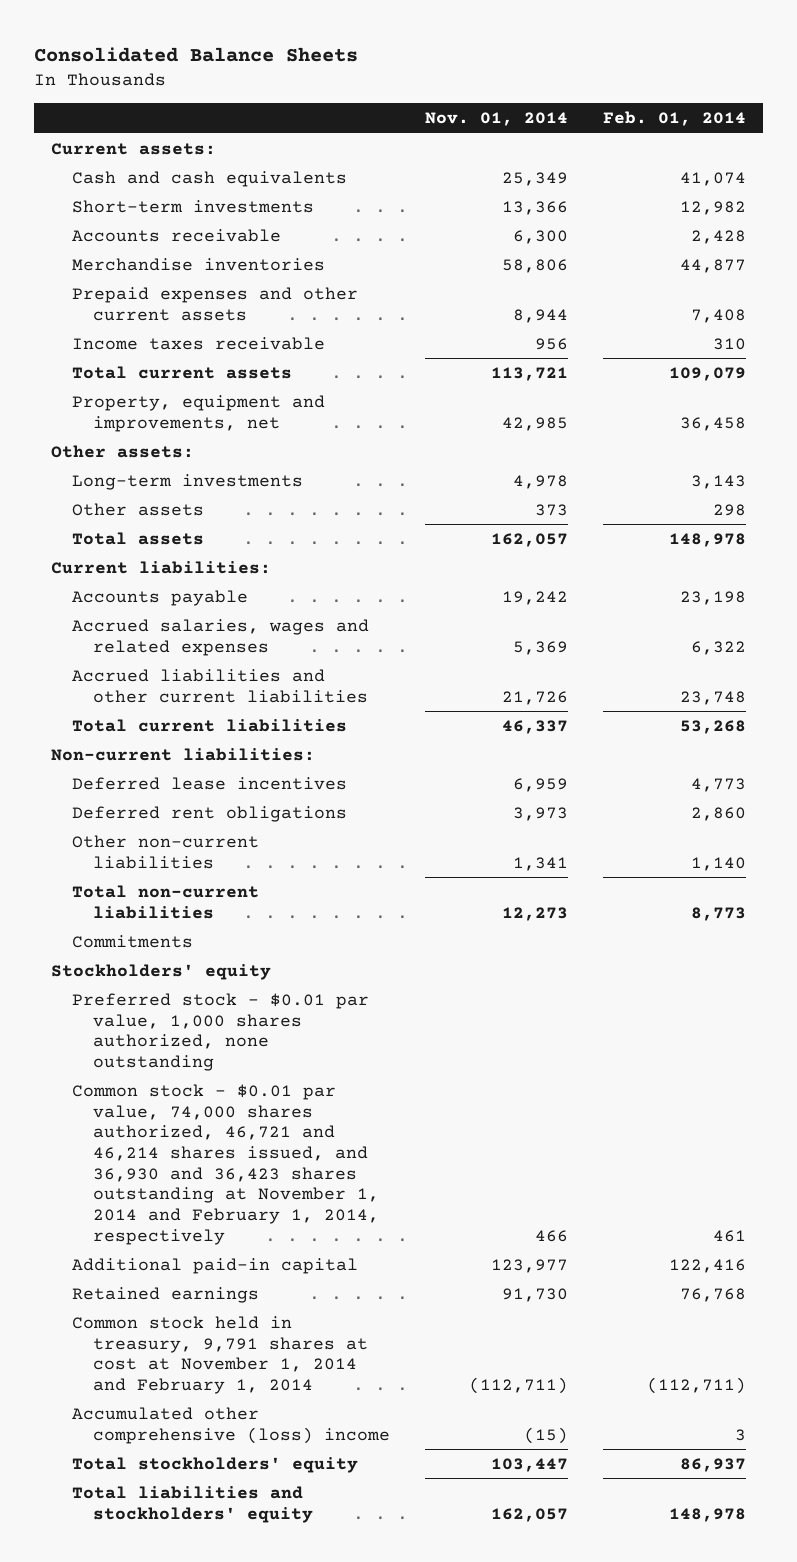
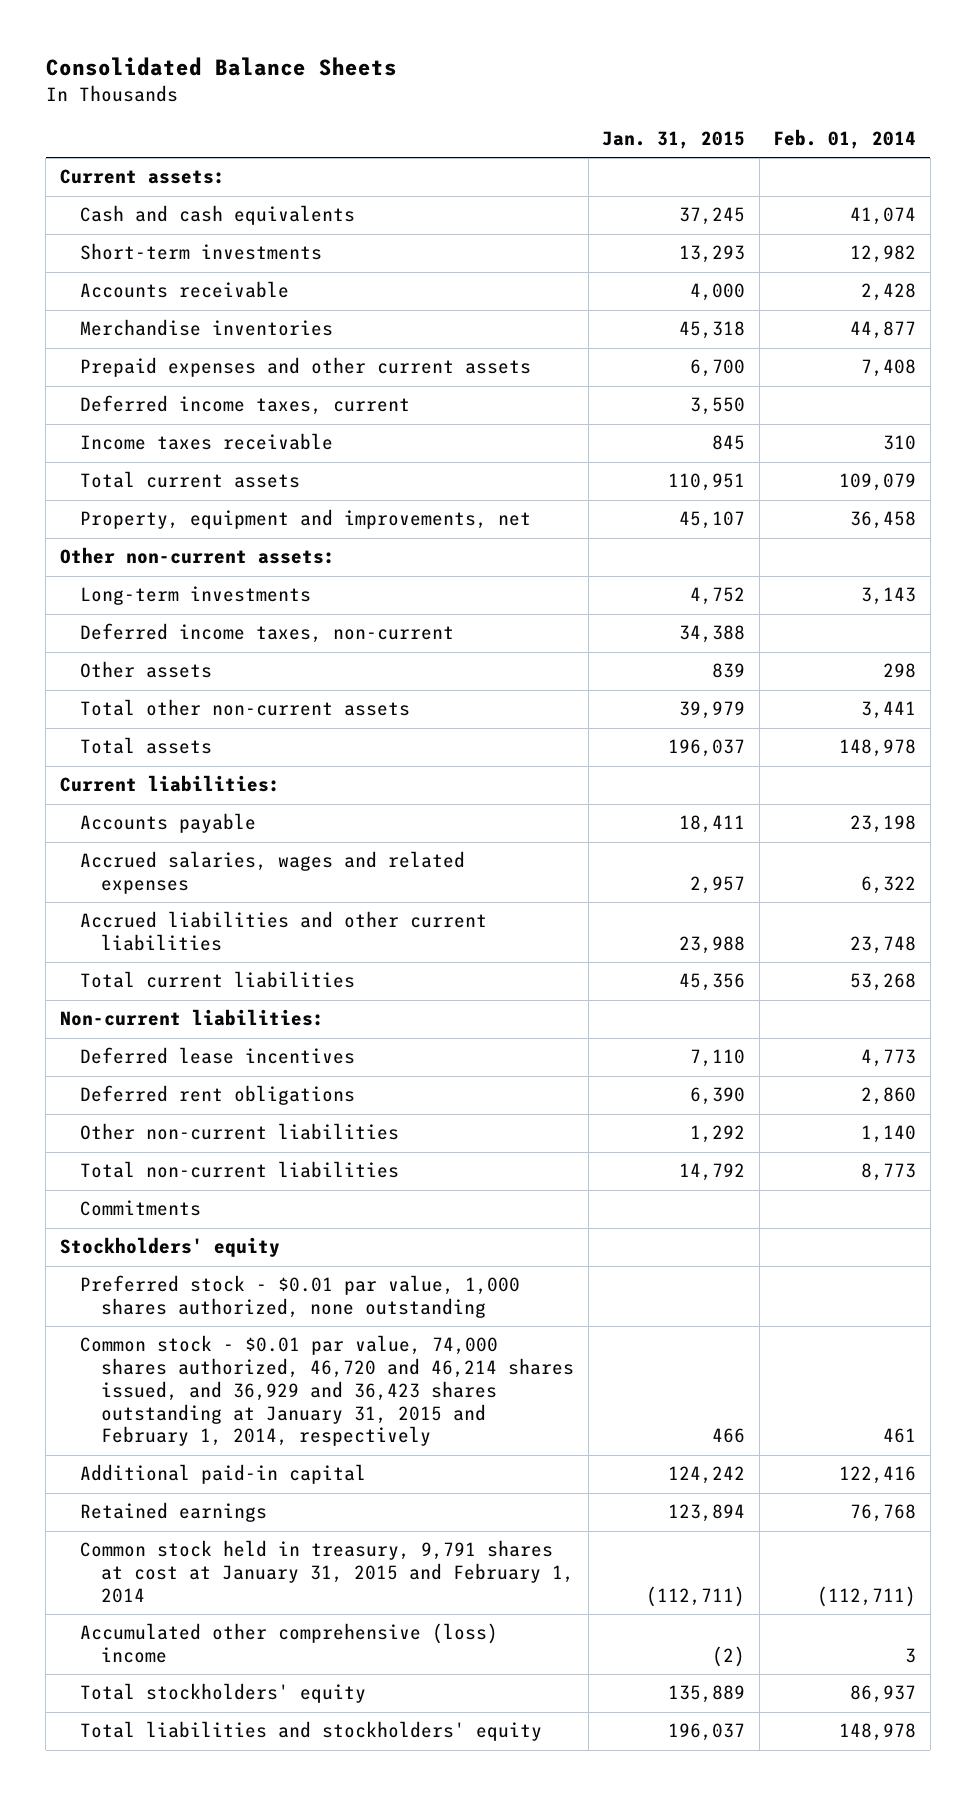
- | Nov. 01, 2014 | Feb. 01, 2014
+ | Jan. 31, 2015 | Feb. 01, 2014
+ Deferred income taxes, current | 3,550 |
- Other assets:
+ Other non-current assets:
+ Deferred income taxes, non-current | 34,388 |
+ Total other non-current assets | 39,979 | 3,441
- Common stock - $0.01 par value, 74,000 shares authorized, 46,721 and 46,214 shares issued, and 36,930 and 36,423 shares outstanding at November 1, 2014 and February 1, 2014, respectively | 466 | 461
+ Common stock - $0.01 par value, 74,000 shares authorized, 46,720 and 46,214 shares issued, and 36,929 and 36,423 shares outstanding at January 31, 2015 and February 1, 2014, respectively | 466 | 461
- Common stock held in treasury, 9,791 shares at cost at November 1, 2014 and February 1, 2014 | (112,711) | (112,711)
+ Common stock held in treasury, 9,791 shares at cost at January 31, 2015 and February 1, 2014 | (112,711) | (112,711)

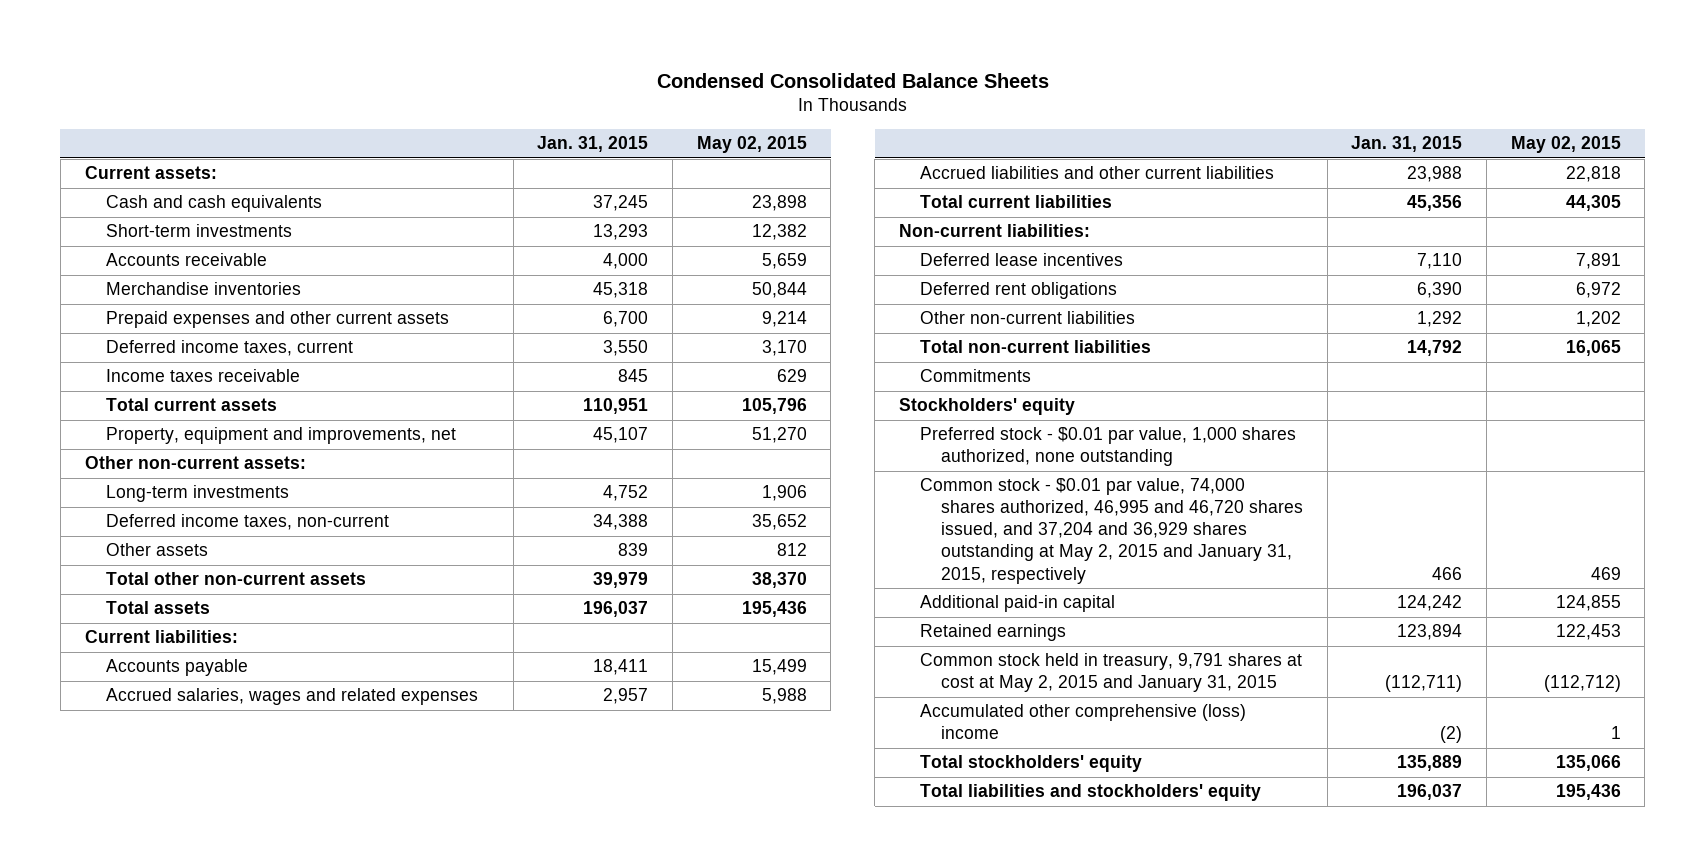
- Consolidated Balance Sheets
+ Condensed Consolidated Balance Sheets
- | Jan. 31, 2015 | Feb. 01, 2014
+ | Jan. 31, 2015 | May 02, 2015
- Common stock - $0.01 par value, 74,000 shares authorized, 46,720 and 46,214 shares issued, and 36,929 and 36,423 shares outstanding at January 31, 2015 and February 1, 2014, respectively | 466 | 461
+ Common stock - $0.01 par value, 74,000 shares authorized, 46,995 and 46,720 shares issued, and 37,204 and 36,929 shares outstanding at May 2, 2015 and January 31, 2015, respectively | 466 | 469
- Common stock held in treasury, 9,791 shares at cost at January 31, 2015 and February 1, 2014 | (112,711) | (112,711)
+ Common stock held in treasury, 9,791 shares at cost at May 2, 2015 and January 31, 2015 | (112,711) | (112,712)

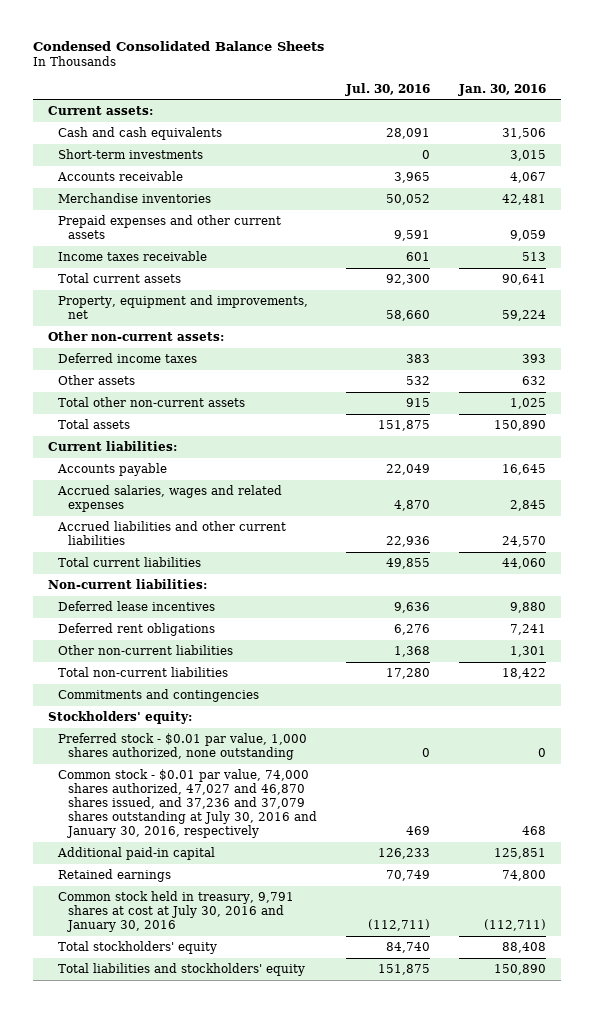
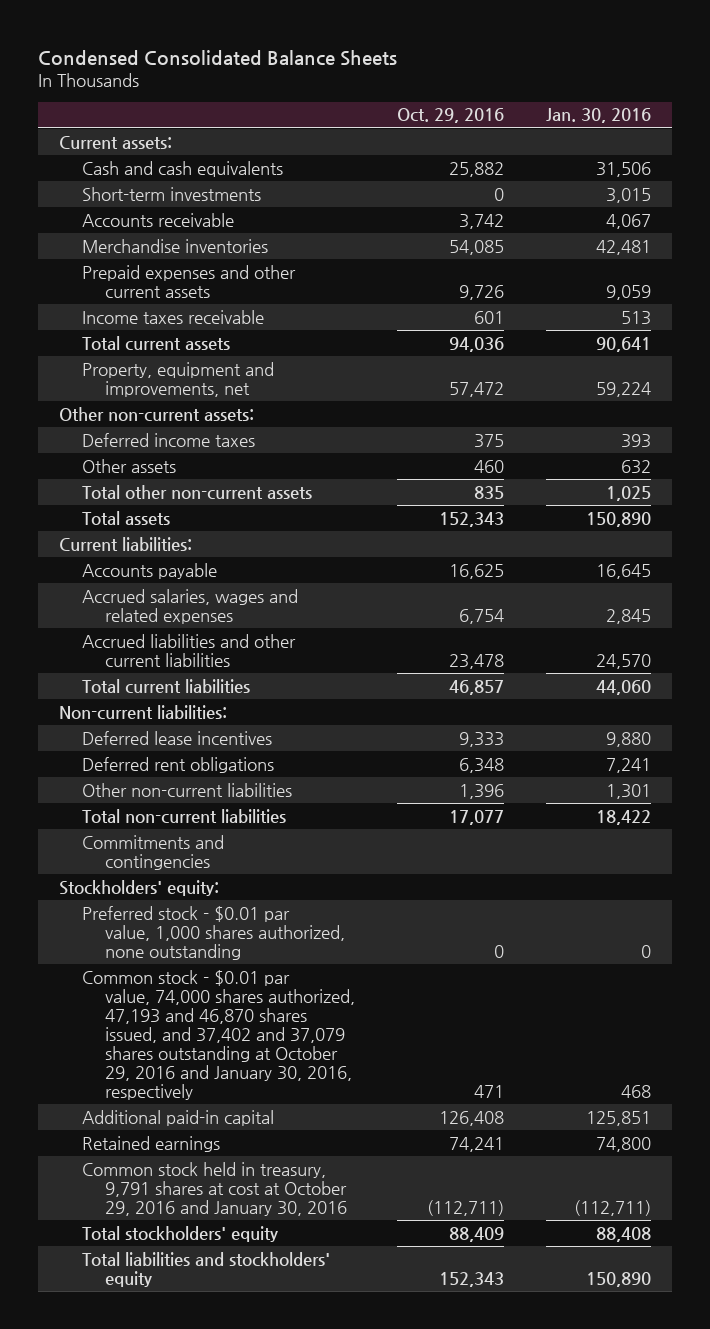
- | Jul. 30, 2016 | Jan. 30, 2016
+ | Oct. 29, 2016 | Jan. 30, 2016
- Common stock - $0.01 par value, 74,000 shares authorized, 47,027 and 46,870 shares issued, and 37,236 and 37,079 shares outstanding at July 30, 2016 and January 30, 2016, respectively | 469 | 468
+ Common stock - $0.01 par value, 74,000 shares authorized, 47,193 and 46,870 shares issued, and 37,402 and 37,079 shares outstanding at October 29, 2016 and January 30, 2016, respectively | 471 | 468
- Common stock held in treasury, 9,791 shares at cost at July 30, 2016 and January 30, 2016 | (112,711) | (112,711)
+ Common stock held in treasury, 9,791 shares at cost at October 29, 2016 and January 30, 2016 | (112,711) | (112,711)

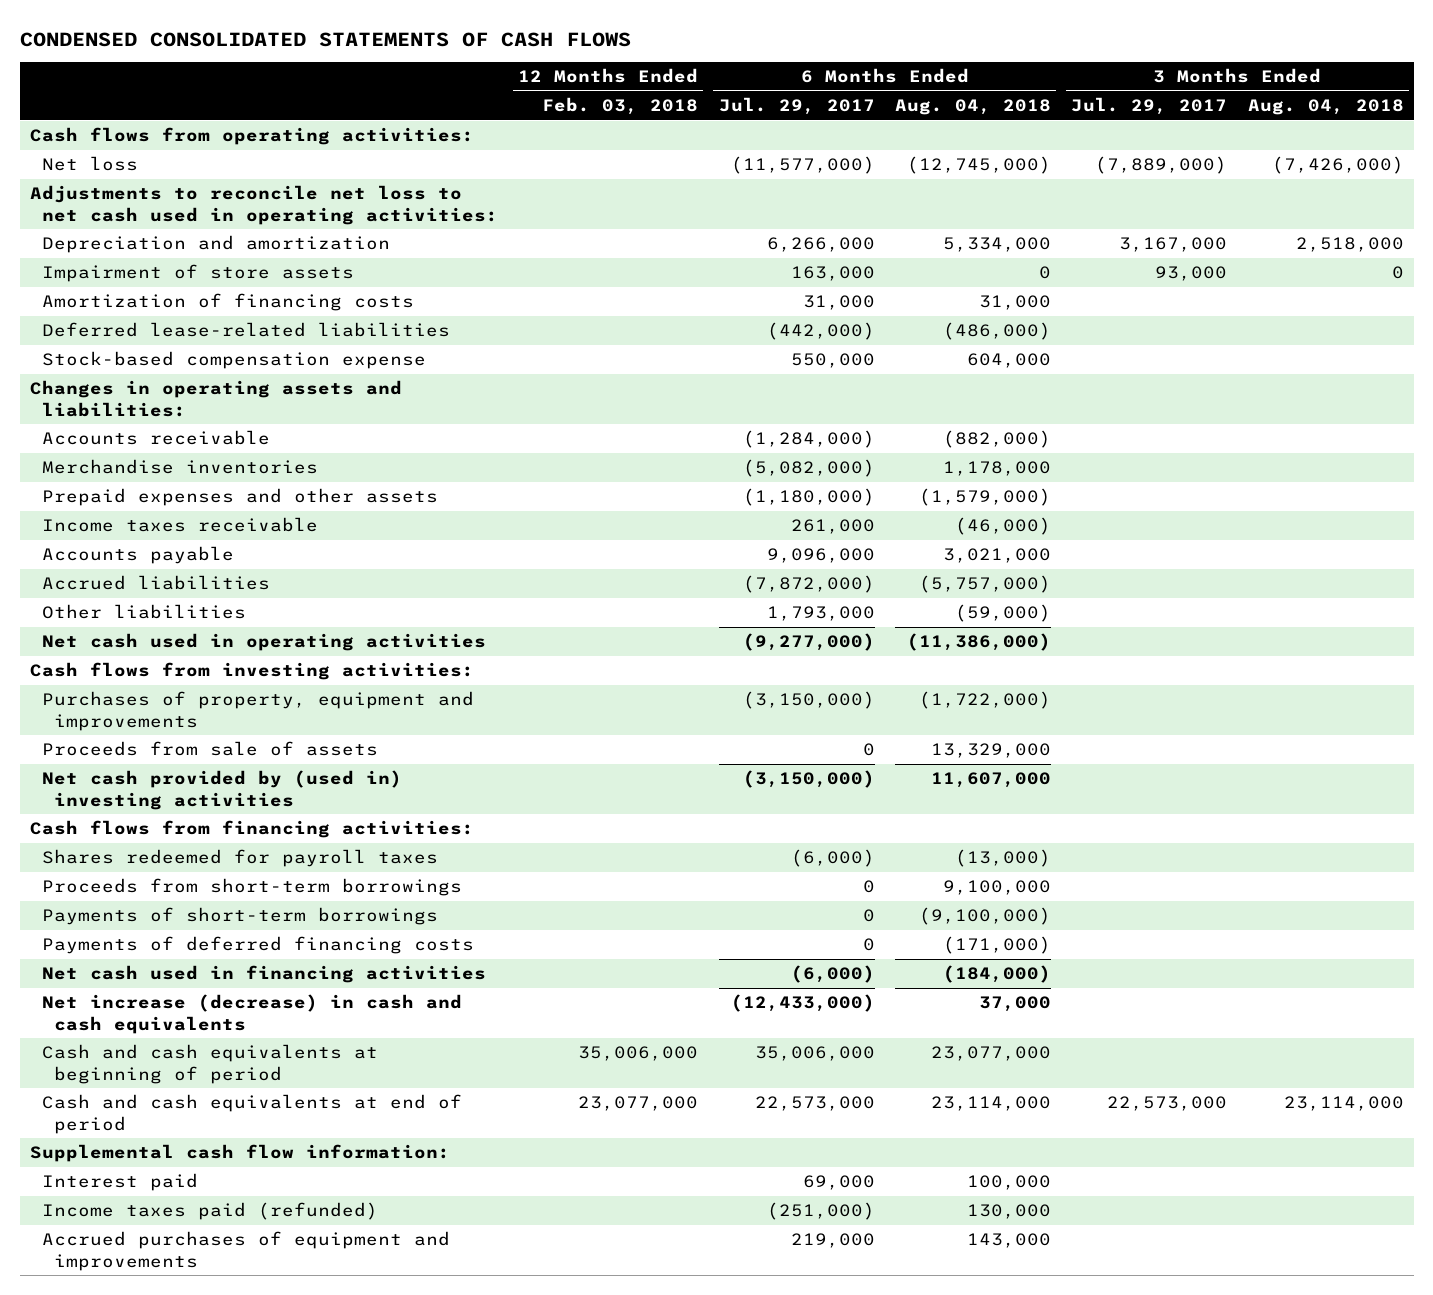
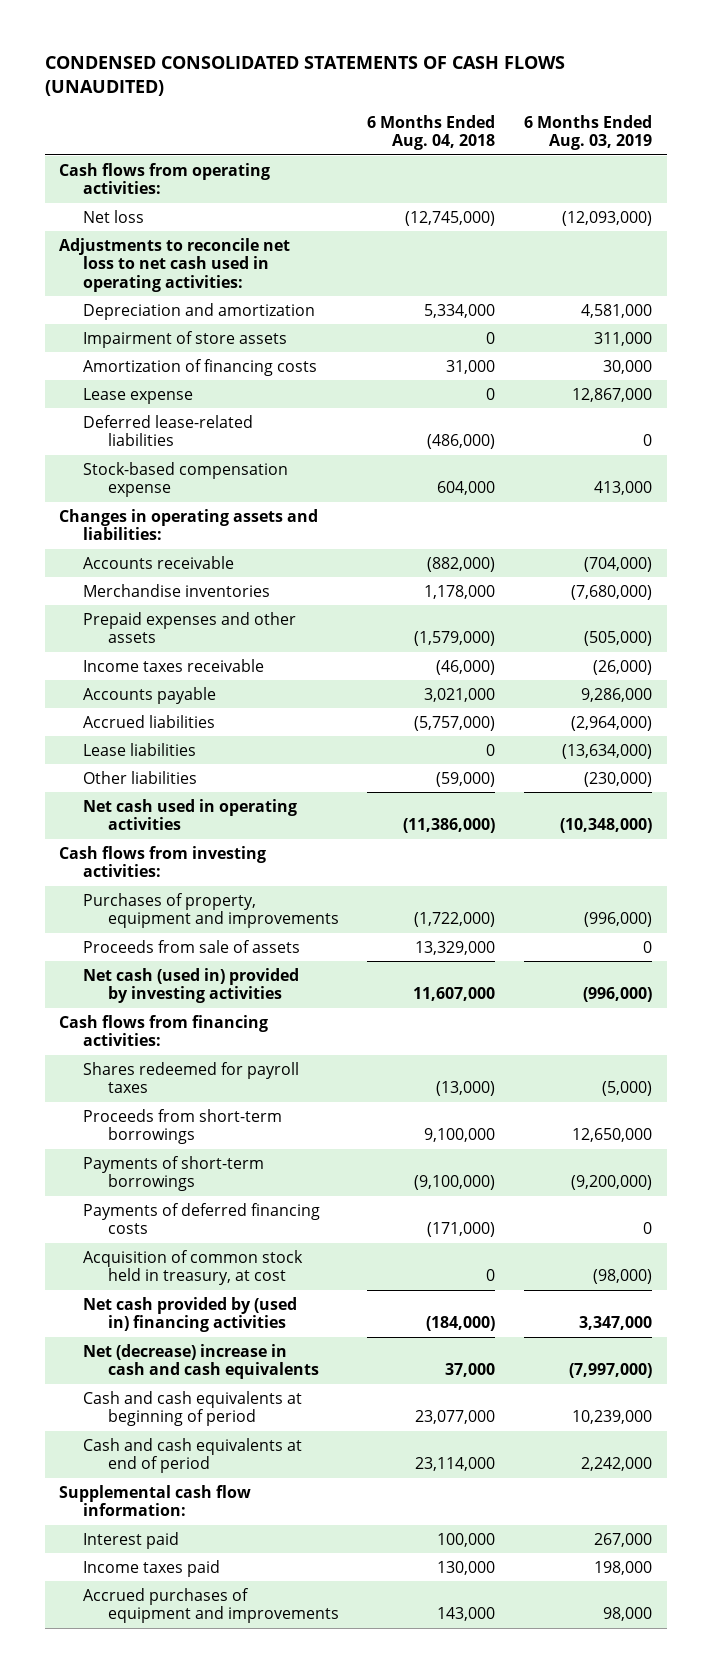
- CONDENSED CONSOLIDATED STATEMENTS OF CASH FLOWS
+ CONDENSED CONSOLIDATED STATEMENTS OF CASH FLOWS (UNAUDITED)
- | 12 Months Ended Feb. 03, 2018 | 6 Months Ended Jul. 29, 2017 | 6 Months Ended Aug. 04, 2018 | 3 Months Ended Jul. 29, 2017 | 3 Months Ended Aug. 04, 2018
+ | 6 Months Ended Aug. 04, 2018 | 6 Months Ended Aug. 03, 2019
+ Lease expense | 0 | 12,867,000
+ Lease liabilities | 0 | (13,634,000)
- Net cash provided by (used in) investing activities | | (3,150,000) | 11,607,000 | |
+ Net cash (used in) provided by investing activities | 11,607,000 | (996,000)
- Net cash used in financing activities | | (6,000) | (184,000) | |
- Net increase (decrease) in cash and cash equivalents | | (12,433,000) | 37,000 | |
+ Acquisition of common stock held in treasury, at cost | 0 | (98,000)
+ Net cash provided by (used in) financing activities | (184,000) | 3,347,000
+ Net (decrease) increase in cash and cash equivalents | 37,000 | (7,997,000)
- Income taxes paid (refunded) | | (251,000) | 130,000 | |
+ Income taxes paid | 130,000 | 198,000

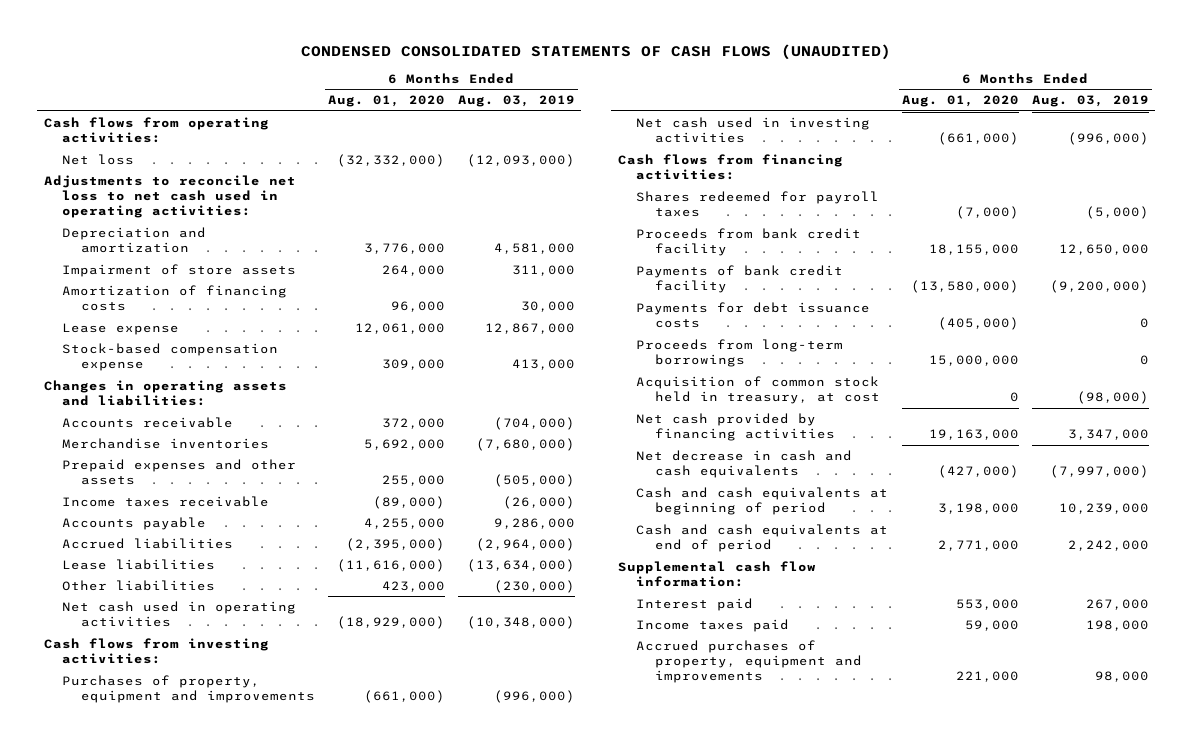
- | 6 Months Ended Aug. 04, 2018 | 6 Months Ended Aug. 03, 2019
+ | 6 Months Ended Aug. 01, 2020 | 6 Months Ended Aug. 03, 2019
- Deferred lease-related liabilities | (486,000) | 0
- Proceeds from sale of assets | 13,329,000 | 0
- Net cash (used in) provided by investing activities | 11,607,000 | (996,000)
+ Net cash used in investing activities | (661,000) | (996,000)
- Proceeds from short-term borrowings | 9,100,000 | 12,650,000
- Payments of short-term borrowings | (9,100,000) | (9,200,000)
- Payments of deferred financing costs | (171,000) | 0
+ Proceeds from bank credit facility | 18,155,000 | 12,650,000
+ Payments of bank credit facility | (13,580,000) | (9,200,000)
+ Payments for debt issuance costs | (405,000) | 0
+ Proceeds from long-term borrowings | 15,000,000 | 0
- Net cash provided by (used in) financing activities | (184,000) | 3,347,000
- Net (decrease) increase in cash and cash equivalents | 37,000 | (7,997,000)
+ Net cash provided by financing activities | 19,163,000 | 3,347,000
+ Net decrease in cash and cash equivalents | (427,000) | (7,997,000)
- Accrued purchases of equipment and improvements | 143,000 | 98,000
+ Accrued purchases of property, equipment and improvements | 221,000 | 98,000

